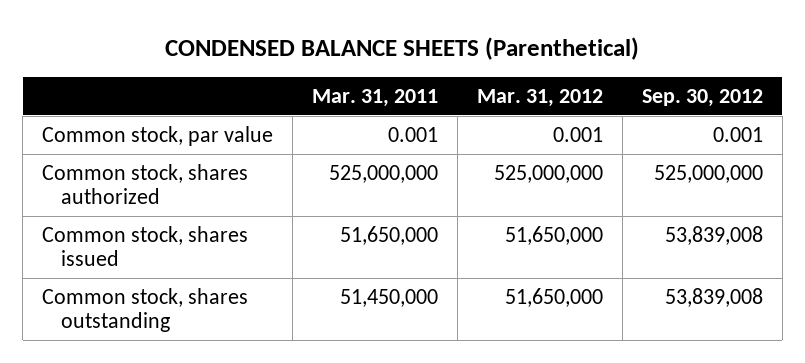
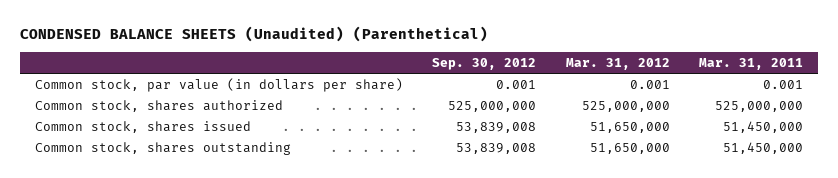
- CONDENSED BALANCE SHEETS (Parenthetical)
+ CONDENSED BALANCE SHEETS (Unaudited) (Parenthetical)
- | Mar. 31, 2011 | Mar. 31, 2012 | Sep. 30, 2012
+ | Sep. 30, 2012 | Mar. 31, 2012 | Mar. 31, 2011
- Common stock, par value | 0.001 | 0.001 | 0.001
+ Common stock, par value (in dollars per share) | 0.001 | 0.001 | 0.001
- Common stock, shares issued | 51,650,000 | 51,650,000 | 53,839,008
+ Common stock, shares issued | 53,839,008 | 51,650,000 | 51,450,000

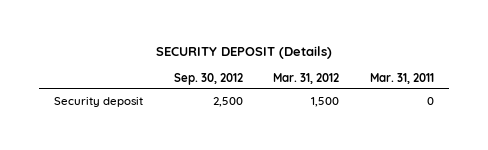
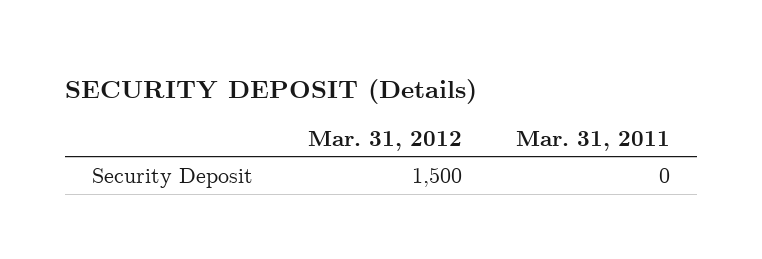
- | Sep. 30, 2012 | Mar. 31, 2012 | Mar. 31, 2011
+ | Mar. 31, 2012 | Mar. 31, 2011
- Security deposit | 2,500 | 1,500 | 0
+ Security Deposit | 1,500 | 0

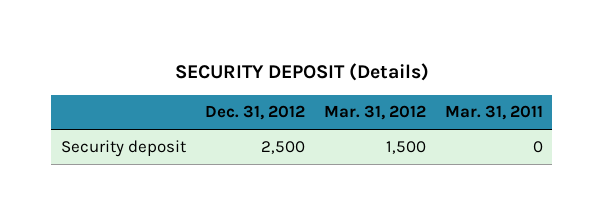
- | Mar. 31, 2012 | Mar. 31, 2011
+ | Dec. 31, 2012 | Mar. 31, 2012 | Mar. 31, 2011
- Security Deposit | 1,500 | 0
+ Security deposit | 2,500 | 1,500 | 0

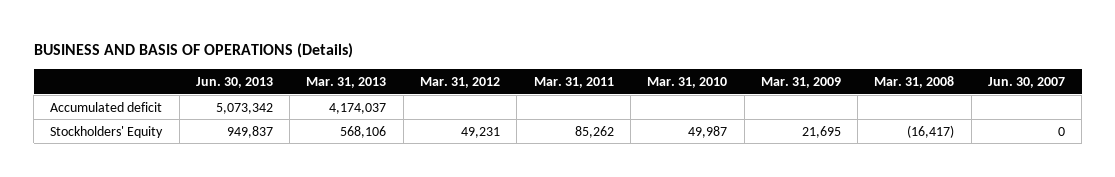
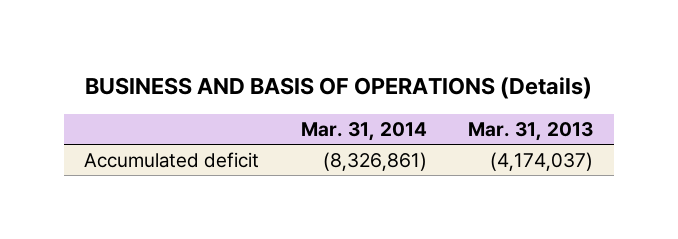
- | Jun. 30, 2013 | Mar. 31, 2013 | Mar. 31, 2012 | Mar. 31, 2011 | Mar. 31, 2010 | Mar. 31, 2009 | Mar. 31, 2008 | Jun. 30, 2007
+ | Mar. 31, 2014 | Mar. 31, 2013
- Accumulated deficit | 5,073,342 | 4,174,037 | | | | | |
- Stockholders' Equity | 949,837 | 568,106 | 49,231 | 85,262 | 49,987 | 21,695 | (16,417) | 0
+ Accumulated deficit | (8,326,861) | (4,174,037)

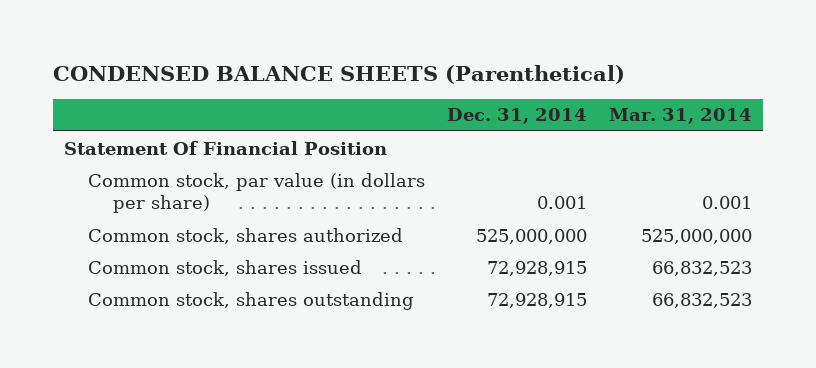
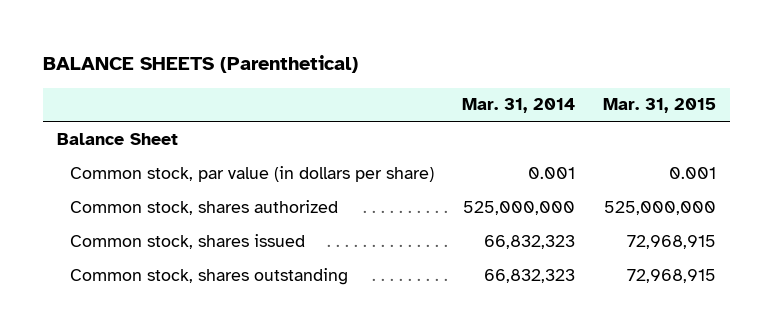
- CONDENSED BALANCE SHEETS (Parenthetical)
+ BALANCE SHEETS (Parenthetical)
- | Dec. 31, 2014 | Mar. 31, 2014
+ | Mar. 31, 2014 | Mar. 31, 2015
- Statement Of Financial Position
+ Balance Sheet
- Common stock, shares issued | 72,928,915 | 66,832,523
- Common stock, shares outstanding | 72,928,915 | 66,832,523
+ Common stock, shares issued | 66,832,323 | 72,968,915
+ Common stock, shares outstanding | 66,832,323 | 72,968,915

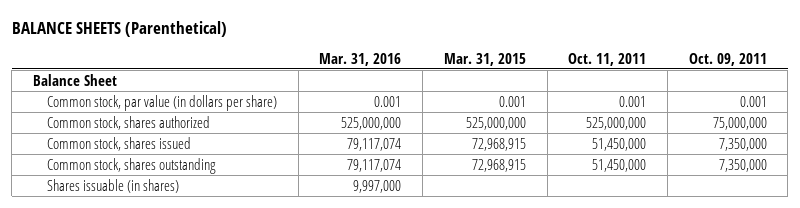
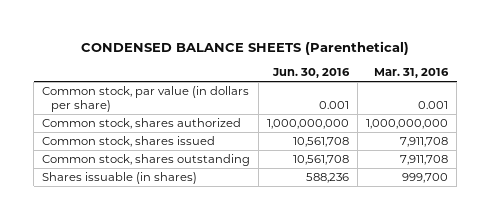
- BALANCE SHEETS (Parenthetical)
+ CONDENSED BALANCE SHEETS (Parenthetical)
- | Mar. 31, 2016 | Mar. 31, 2015 | Oct. 11, 2011 | Oct. 09, 2011
+ | Jun. 30, 2016 | Mar. 31, 2016
- Balance Sheet
- Common stock, shares authorized | 525,000,000 | 525,000,000 | 525,000,000 | 75,000,000
- Common stock, shares issued | 79,117,074 | 72,968,915 | 51,450,000 | 7,350,000
- Common stock, shares outstanding | 79,117,074 | 72,968,915 | 51,450,000 | 7,350,000
- Shares issuable (in shares) | 9,997,000 | | |
+ Common stock, shares authorized | 1,000,000,000 | 1,000,000,000
+ Common stock, shares issued | 10,561,708 | 7,911,708
+ Common stock, shares outstanding | 10,561,708 | 7,911,708
+ Shares issuable (in shares) | 588,236 | 999,700

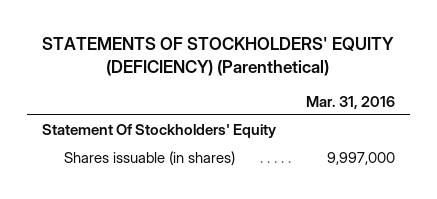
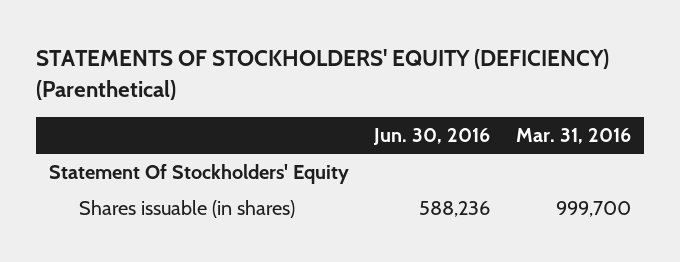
- | Mar. 31, 2016
+ | Jun. 30, 2016 | Mar. 31, 2016
- Shares issuable (in shares) | 9,997,000
+ Shares issuable (in shares) | 588,236 | 999,700

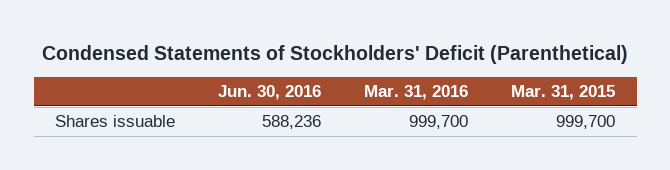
- STATEMENTS OF STOCKHOLDERS' EQUITY (DEFICIENCY) (Parenthetical)
+ Condensed Statements of Stockholders' Deficit (Parenthetical)
- | Jun. 30, 2016 | Mar. 31, 2016
+ | Jun. 30, 2016 | Mar. 31, 2016 | Mar. 31, 2015
- Statement Of Stockholders' Equity
- Shares issuable (in shares) | 588,236 | 999,700
+ Shares issuable | 588,236 | 999,700 | 999,700

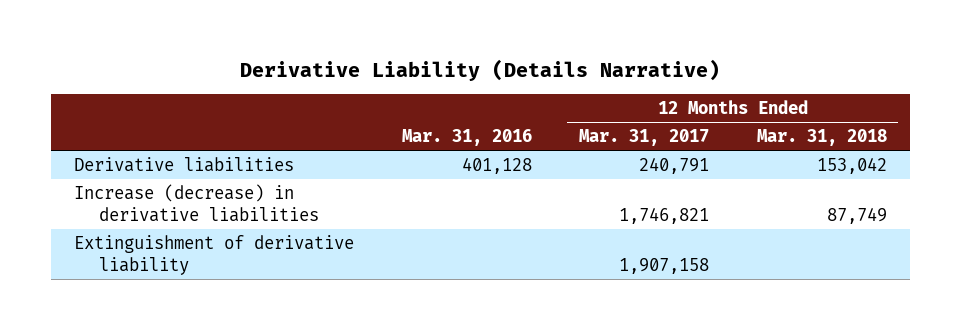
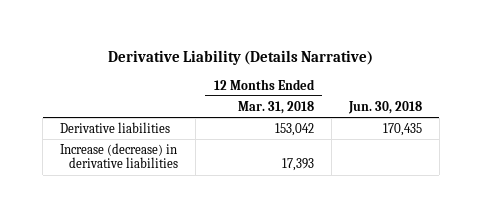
- | Mar. 31, 2016 | 12 Months Ended Mar. 31, 2017 | 12 Months Ended Mar. 31, 2018
+ | 12 Months Ended Mar. 31, 2018 | Jun. 30, 2018
- Increase (decrease) in derivative liabilities | | 1,746,821 | 87,749
- Extinguishment of derivative liability | | 1,907,158 |
+ Increase (decrease) in derivative liabilities | 17,393 |

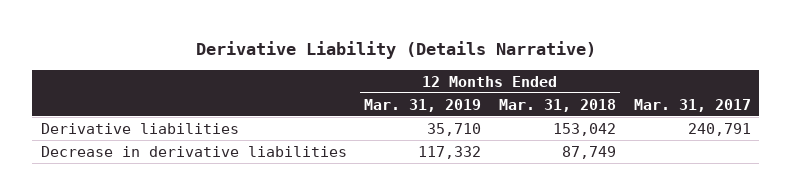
- | 12 Months Ended Mar. 31, 2018 | Jun. 30, 2018
+ | 12 Months Ended Mar. 31, 2019 | 12 Months Ended Mar. 31, 2018 | Mar. 31, 2017
- Increase (decrease) in derivative liabilities | 17,393 |
+ Decrease in derivative liabilities | 117,332 | 87,749 |

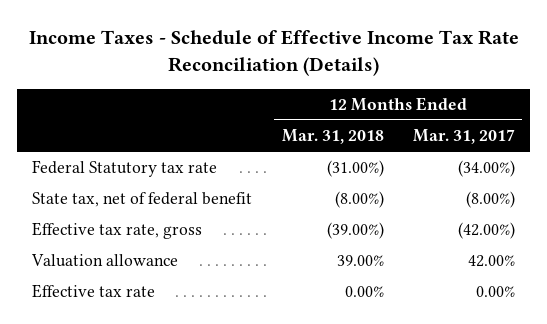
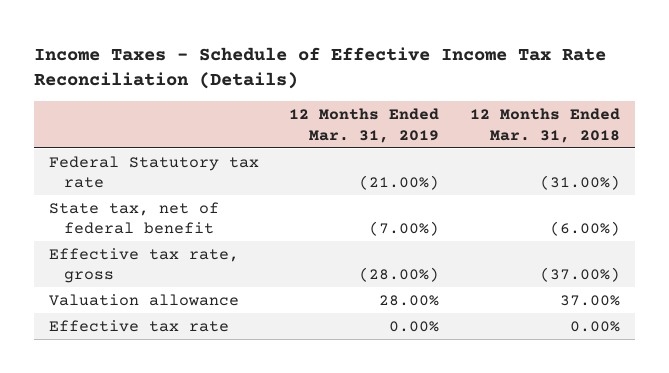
- | 12 Months Ended Mar. 31, 2018 | 12 Months Ended Mar. 31, 2017
+ | 12 Months Ended Mar. 31, 2019 | 12 Months Ended Mar. 31, 2018
- State tax, net of federal benefit | (8.00%) | (8.00%)
- Effective tax rate, gross | (39.00%) | (42.00%)
- Valuation allowance | 39.00% | 42.00%
+ State tax, net of federal benefit | (7.00%) | (6.00%)
+ Effective tax rate, gross | (28.00%) | (37.00%)
+ Valuation allowance | 28.00% | 37.00%

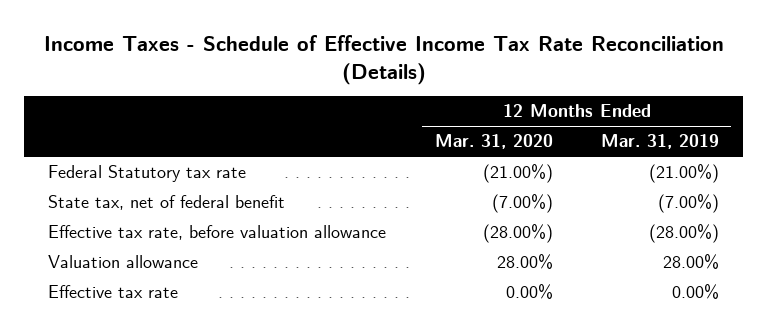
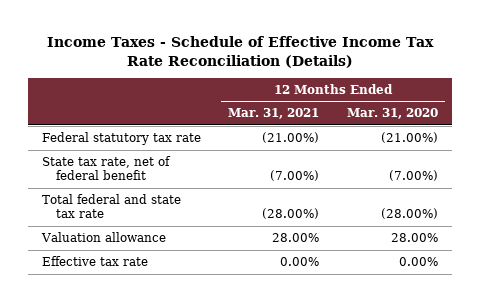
- | 12 Months Ended Mar. 31, 2020 | 12 Months Ended Mar. 31, 2019
+ | 12 Months Ended Mar. 31, 2021 | 12 Months Ended Mar. 31, 2020
- Federal Statutory tax rate | (21.00%) | (21.00%)
- State tax, net of federal benefit | (7.00%) | (7.00%)
- Effective tax rate, before valuation allowance | (28.00%) | (28.00%)
+ Federal statutory tax rate | (21.00%) | (21.00%)
+ State tax rate, net of federal benefit | (7.00%) | (7.00%)
+ Total federal and state tax rate | (28.00%) | (28.00%)

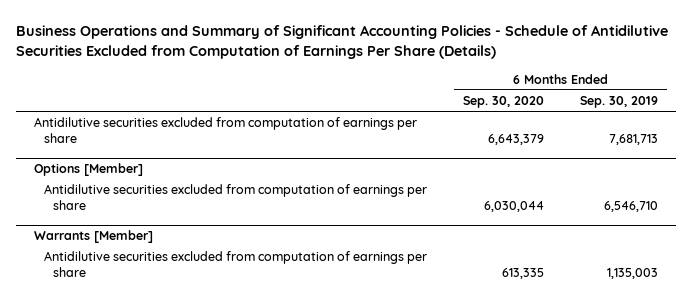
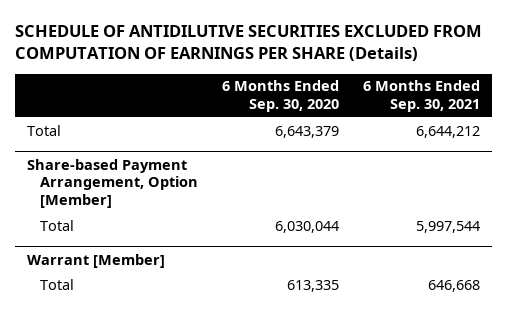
- Business Operations and Summary of Significant Accounting Policies - Schedule of Antidilutive Securities Excluded from Computation of Earnings Per Share (Details)
+ SCHEDULE OF ANTIDILUTIVE SECURITIES EXCLUDED FROM COMPUTATION OF EARNINGS PER SHARE (Details)
- | 6 Months Ended Sep. 30, 2020 | 6 Months Ended Sep. 30, 2019
+ | 6 Months Ended Sep. 30, 2020 | 6 Months Ended Sep. 30, 2021
- Antidilutive securities excluded from computation of earnings per share | 6,643,379 | 7,681,713
- Options [Member]
- Antidilutive securities excluded from computation of earnings per share | 6,030,044 | 6,546,710
- Warrants [Member]
- Antidilutive securities excluded from computation of earnings per share | 613,335 | 1,135,003
+ Total | 6,643,379 | 6,644,212
+ Share-based Payment Arrangement, Option [Member]
+ Total | 6,030,044 | 5,997,544
+ Warrant [Member]
+ Total | 613,335 | 646,668

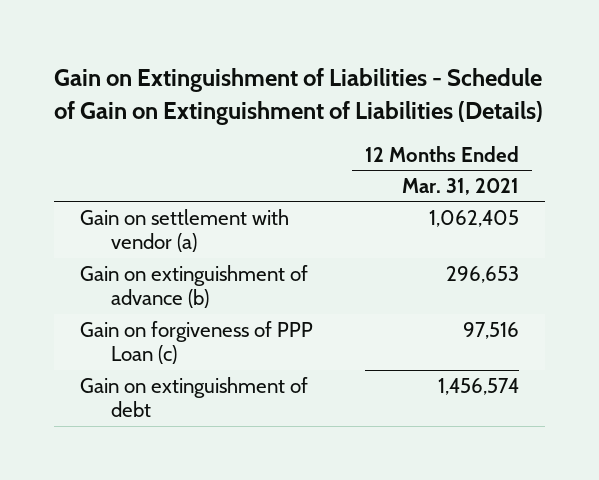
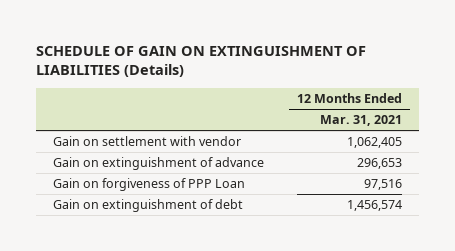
- Gain on Extinguishment of Liabilities - Schedule of Gain on Extinguishment of Liabilities (Details)
+ SCHEDULE OF GAIN ON EXTINGUISHMENT OF LIABILITIES (Details)
- Gain on settlement with vendor (a) | 1,062,405
- Gain on extinguishment of advance (b) | 296,653
- Gain on forgiveness of PPP Loan (c) | 97,516
+ Gain on settlement with vendor | 1,062,405
+ Gain on extinguishment of advance | 296,653
+ Gain on forgiveness of PPP Loan | 97,516

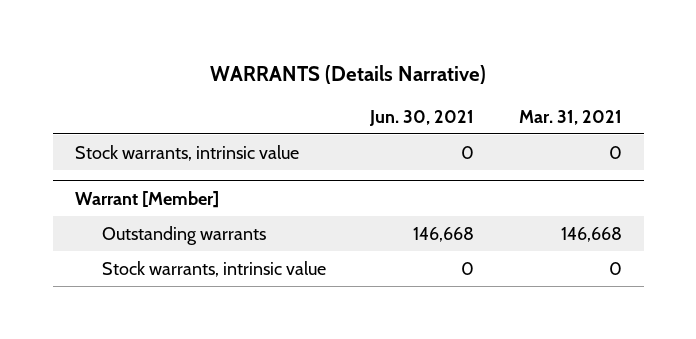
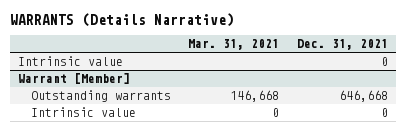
- | Jun. 30, 2021 | Mar. 31, 2021
+ | Mar. 31, 2021 | Dec. 31, 2021
- Stock warrants, intrinsic value | 0 | 0
+ Intrinsic value | | 0
@ Warrant [Member]
- Stock warrants, intrinsic value | 0 | 0
+ Intrinsic value | 0 | 0

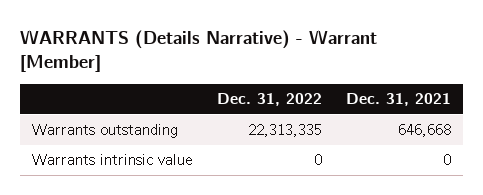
- WARRANTS (Details Narrative)
+ WARRANTS (Details Narrative) - Warrant [Member]
- | Mar. 31, 2021 | Dec. 31, 2021
+ | Dec. 31, 2022 | Dec. 31, 2021
- Intrinsic value | | 0
- Warrant [Member]
- Outstanding warrants | 146,668 | 646,668
- Intrinsic value | 0 | 0
+ Warrants outstanding | 22,313,335 | 646,668
+ Warrants intrinsic value | 0 | 0

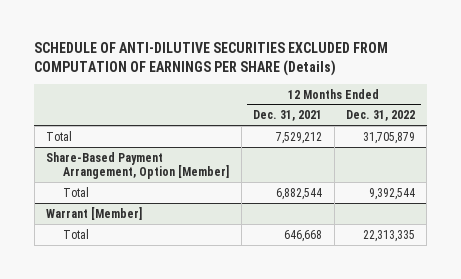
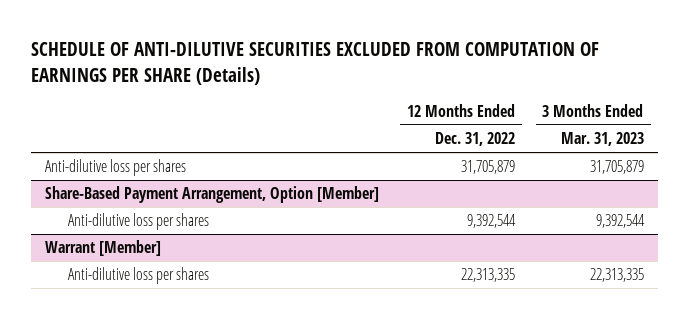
- | 12 Months Ended Dec. 31, 2021 | 12 Months Ended Dec. 31, 2022
+ | 12 Months Ended Dec. 31, 2022 | 3 Months Ended Mar. 31, 2023
- Total | 7,529,212 | 31,705,879
+ Anti-dilutive loss per shares | 31,705,879 | 31,705,879
@ Share-Based Payment Arrangement, Option [Member]
- Total | 6,882,544 | 9,392,544
+ Anti-dilutive loss per shares | 9,392,544 | 9,392,544
@ Warrant [Member]
- Total | 646,668 | 22,313,335
+ Anti-dilutive loss per shares | 22,313,335 | 22,313,335

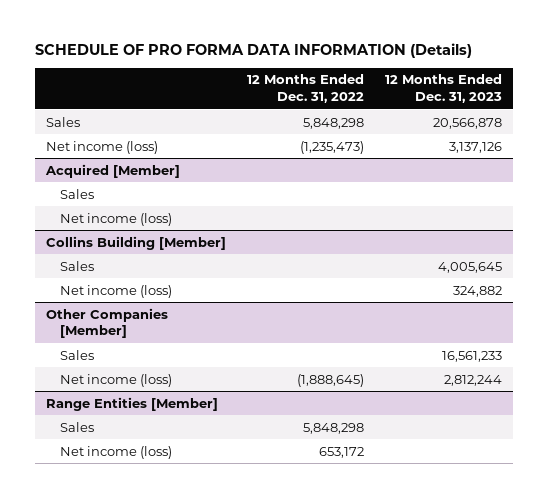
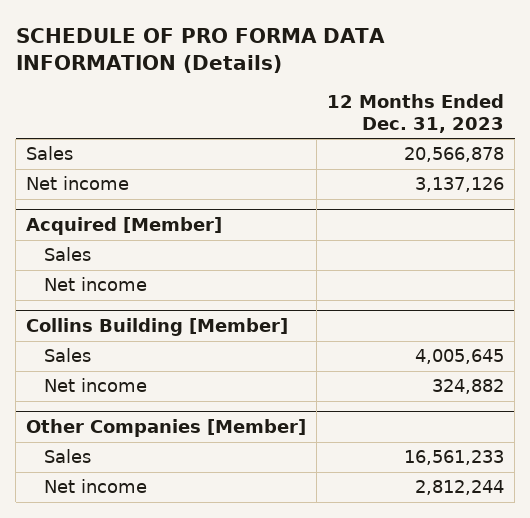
- | 12 Months Ended Dec. 31, 2022 | 12 Months Ended Dec. 31, 2023
+ | 12 Months Ended Dec. 31, 2023
- Net income (loss) | (1,235,473) | 3,137,126
+ Net income | 3,137,126
@ Acquired [Member]
- Net income (loss)
+ Net income
@ Collins Building [Member]
- Net income (loss) | | 324,882
+ Net income | 324,882
@ Other Companies [Member]
- Net income (loss) | (1,888,645) | 2,812,244
- Range Entities [Member]
- Sales | 5,848,298 |
- Net income (loss) | 653,172 |
@ Other Companies [Member]
+ Net income | 2,812,244

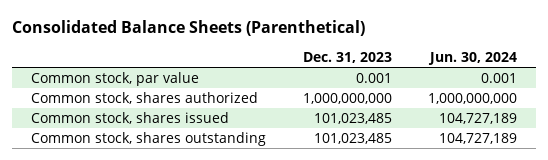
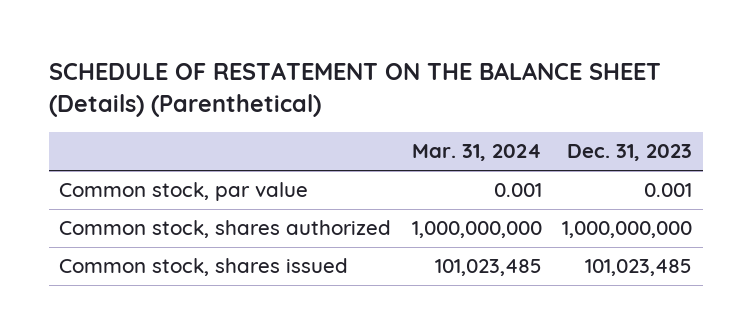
- Consolidated Balance Sheets (Parenthetical)
+ SCHEDULE OF RESTATEMENT ON THE BALANCE SHEET (Details) (Parenthetical)
- | Dec. 31, 2023 | Jun. 30, 2024
+ | Mar. 31, 2024 | Dec. 31, 2023
- Common stock, shares outstanding | 101,023,485 | 104,727,189

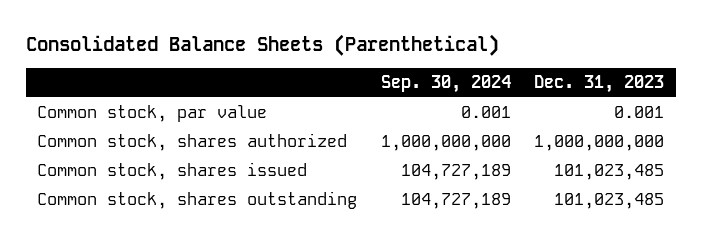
- SCHEDULE OF RESTATEMENT ON THE BALANCE SHEET (Details) (Parenthetical)
+ Consolidated Balance Sheets (Parenthetical)
- | Mar. 31, 2024 | Dec. 31, 2023
+ | Sep. 30, 2024 | Dec. 31, 2023
+ Common stock, shares outstanding | 104,727,189 | 101,023,485

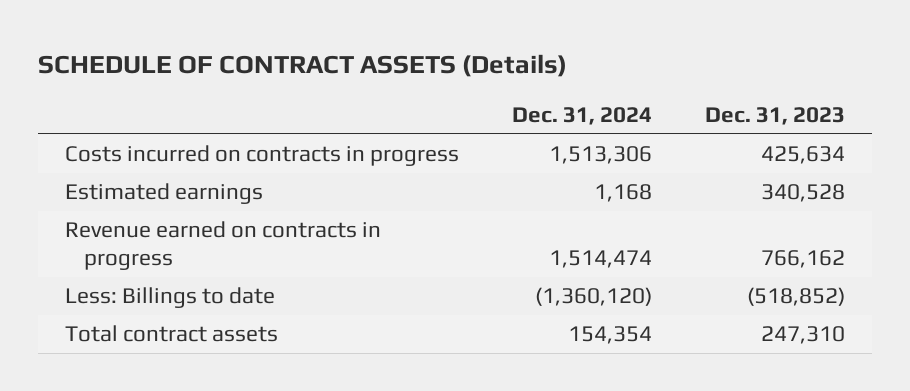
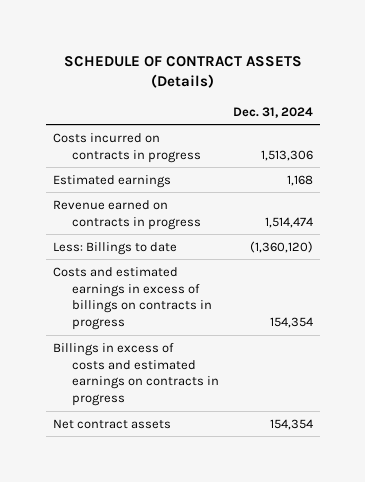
- | Dec. 31, 2024 | Dec. 31, 2023
+ | Dec. 31, 2024
- Total contract assets | 154,354 | 247,310
+ Costs and estimated earnings in excess of billings on contracts in progress | 154,354
+ Billings in excess of costs and estimated earnings on contracts in progress
+ Net contract assets | 154,354

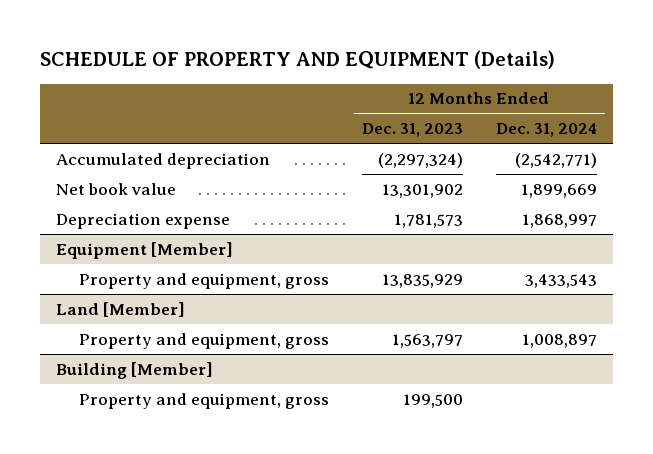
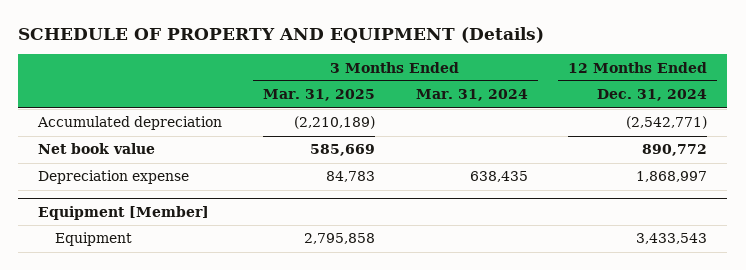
- | 12 Months Ended Dec. 31, 2023 | 12 Months Ended Dec. 31, 2024
+ | 3 Months Ended Mar. 31, 2025 | 3 Months Ended Mar. 31, 2024 | 12 Months Ended Dec. 31, 2024
- Net book value | 13,301,902 | 1,899,669
+ Net book value | 585,669 | | 890,772
@ Equipment [Member]
- Property and equipment, gross | 13,835,929 | 3,433,543
- Land [Member]
- Property and equipment, gross | 1,563,797 | 1,008,897
- Building [Member]
- Property and equipment, gross | 199,500 |
@ Equipment [Member]
+ Equipment | 2,795,858 | | 3,433,543

